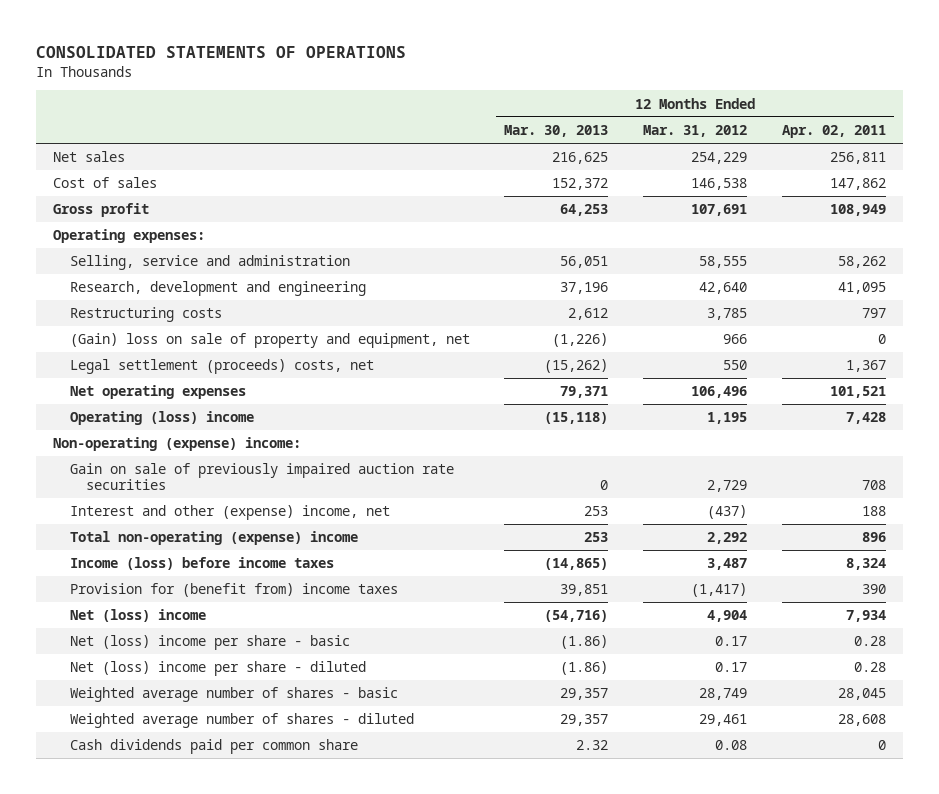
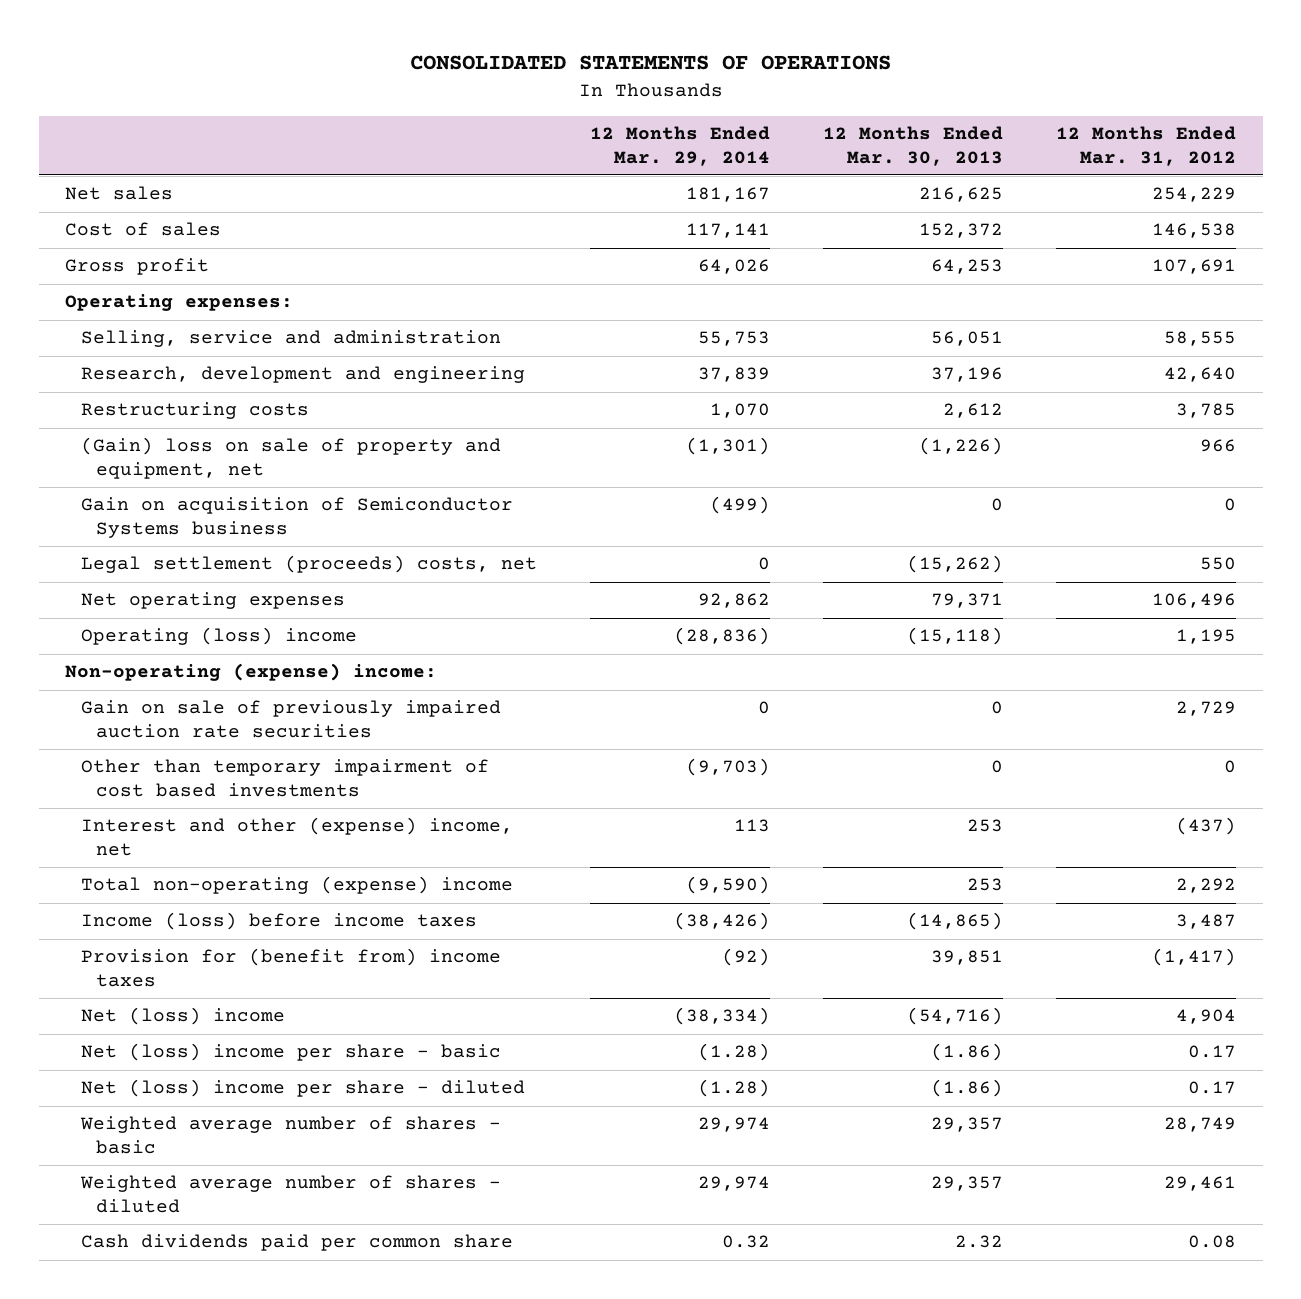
- | 12 Months Ended Mar. 30, 2013 | 12 Months Ended Mar. 31, 2012 | 12 Months Ended Apr. 02, 2011
+ | 12 Months Ended Mar. 29, 2014 | 12 Months Ended Mar. 30, 2013 | 12 Months Ended Mar. 31, 2012
+ Gain on acquisition of Semiconductor Systems business | (499) | 0 | 0
+ Other than temporary impairment of cost based investments | (9,703) | 0 | 0

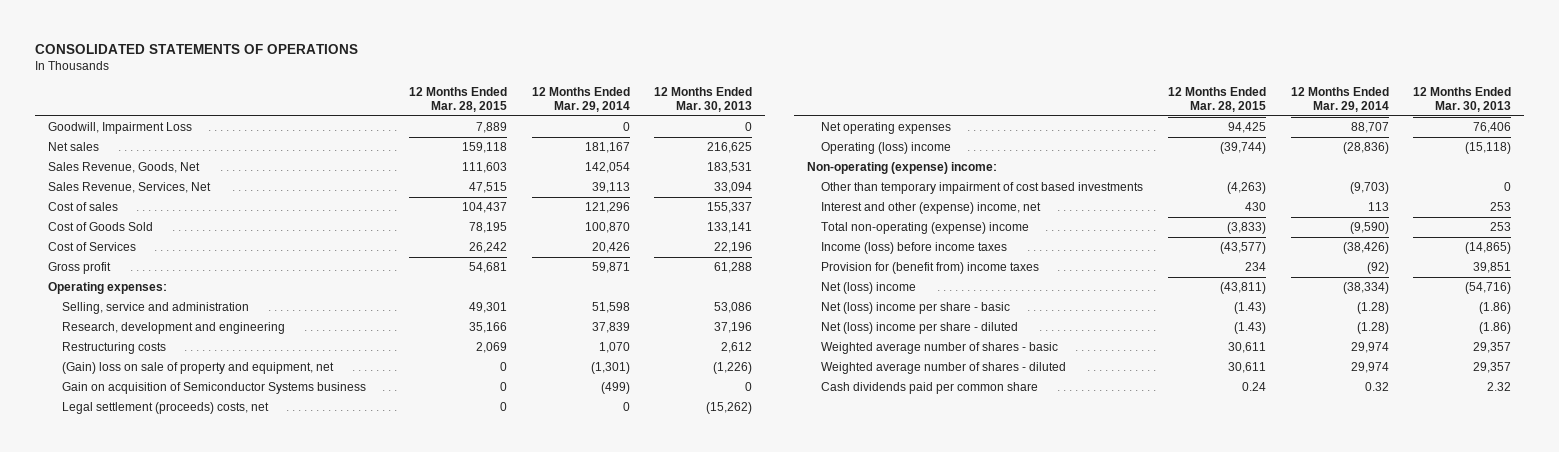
- | 12 Months Ended Mar. 29, 2014 | 12 Months Ended Mar. 30, 2013 | 12 Months Ended Mar. 31, 2012
+ | 12 Months Ended Mar. 28, 2015 | 12 Months Ended Mar. 29, 2014 | 12 Months Ended Mar. 30, 2013
+ Goodwill, Impairment Loss | 7,889 | 0 | 0
- Cost of sales | 117,141 | 152,372 | 146,538
- Gross profit | 64,026 | 64,253 | 107,691
+ Sales Revenue, Goods, Net | 111,603 | 142,054 | 183,531
+ Sales Revenue, Services, Net | 47,515 | 39,113 | 33,094
+ Cost of sales | 104,437 | 121,296 | 155,337
+ Cost of Goods Sold | 78,195 | 100,870 | 133,141
+ Cost of Services | 26,242 | 20,426 | 22,196
+ Gross profit | 54,681 | 59,871 | 61,288
- Selling, service and administration | 55,753 | 56,051 | 58,555
+ Selling, service and administration | 49,301 | 51,598 | 53,086
- Net operating expenses | 92,862 | 79,371 | 106,496
+ Net operating expenses | 94,425 | 88,707 | 76,406
- Gain on sale of previously impaired auction rate securities | 0 | 0 | 2,729

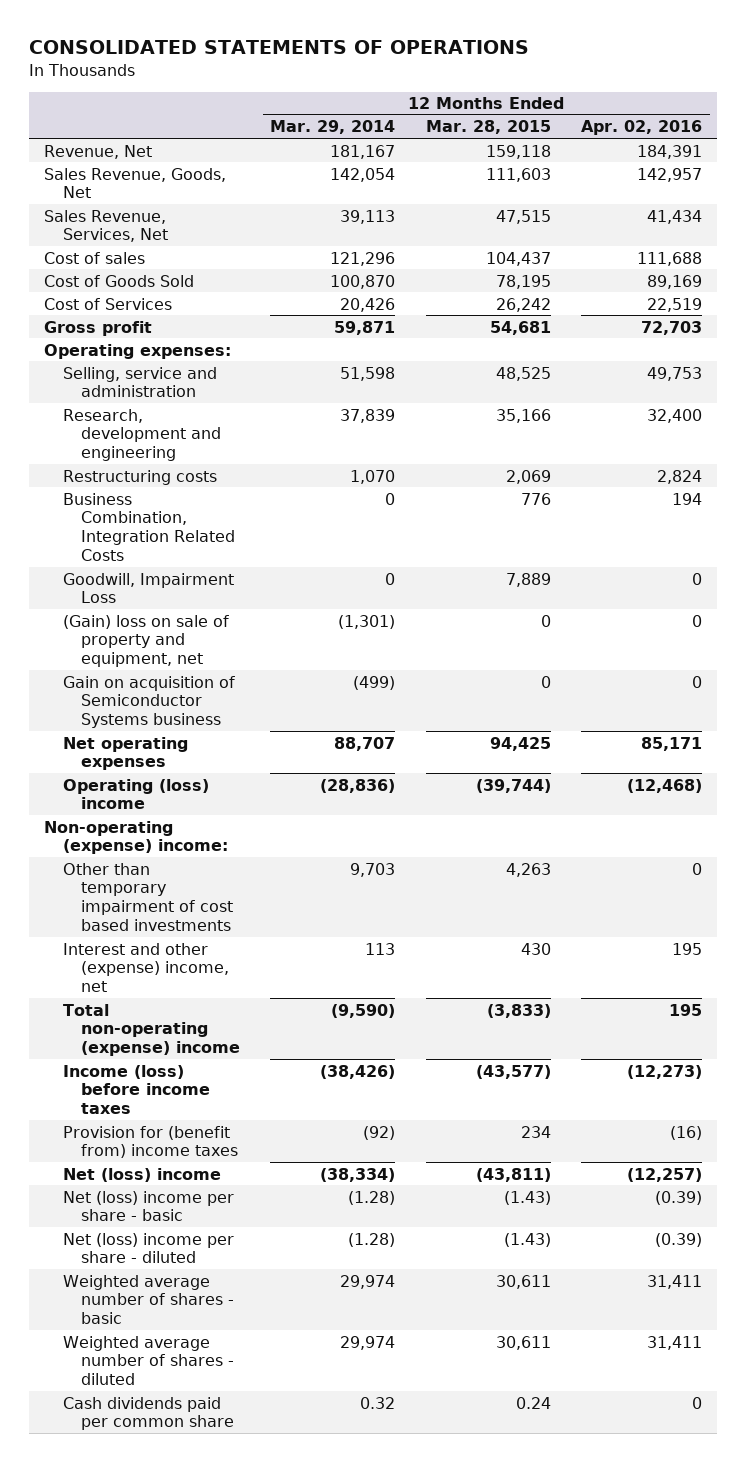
- | 12 Months Ended Mar. 28, 2015 | 12 Months Ended Mar. 29, 2014 | 12 Months Ended Mar. 30, 2013
+ | 12 Months Ended Mar. 29, 2014 | 12 Months Ended Mar. 28, 2015 | 12 Months Ended Apr. 02, 2016
- Net sales | 159,118 | 181,167 | 216,625
+ Revenue, Net | 181,167 | 159,118 | 184,391
- Selling, service and administration | 49,301 | 51,598 | 53,086
+ Selling, service and administration | 51,598 | 48,525 | 49,753
+ Business Combination, Integration Related Costs | 0 | 776 | 194
moved down: Goodwill, Impairment Loss | 0 | 7,889 | 0
- Legal settlement (proceeds) costs, net | 0 | 0 | (15,262)
- Other than temporary impairment of cost based investments | (4,263) | (9,703) | 0
+ Other than temporary impairment of cost based investments | 9,703 | 4,263 | 0

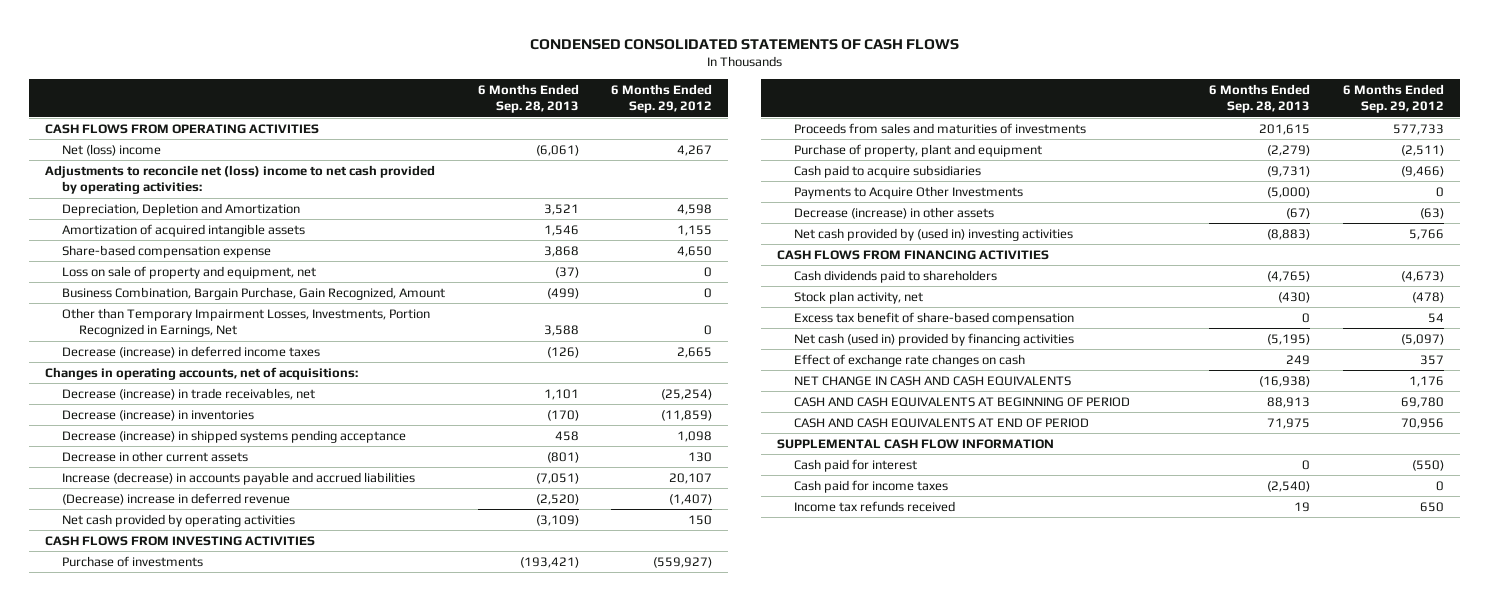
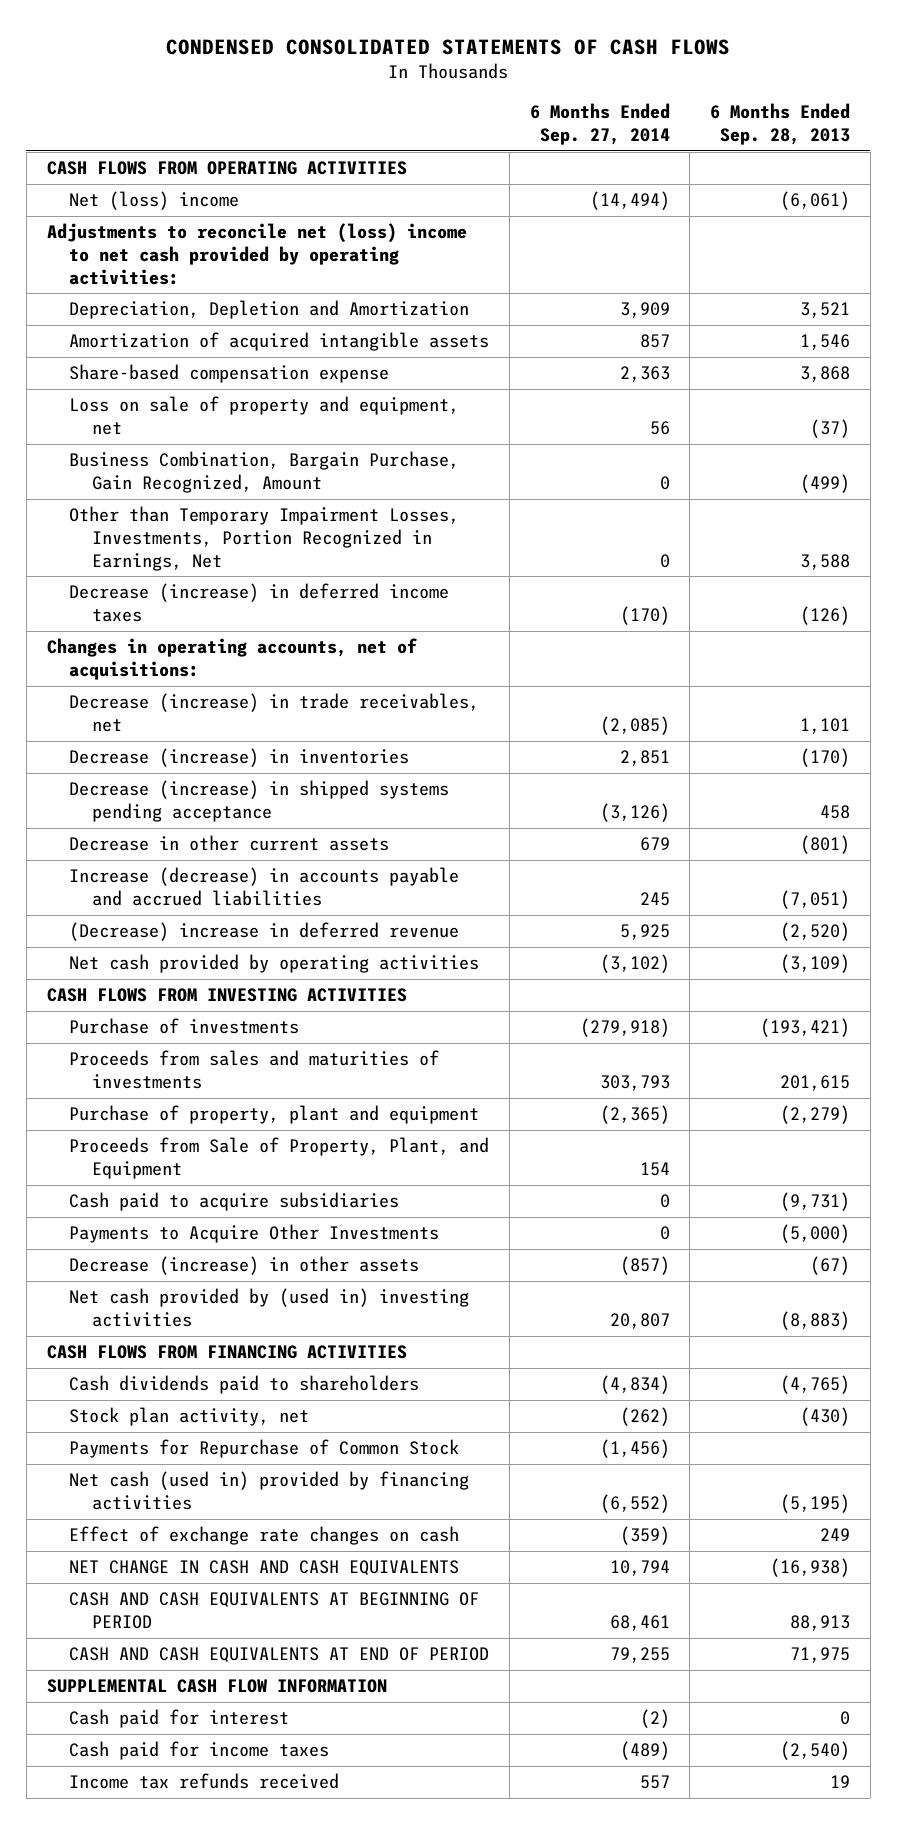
- | 6 Months Ended Sep. 28, 2013 | 6 Months Ended Sep. 29, 2012
+ | 6 Months Ended Sep. 27, 2014 | 6 Months Ended Sep. 28, 2013
+ Proceeds from Sale of Property, Plant, and Equipment | 154 |
- Excess tax benefit of share-based compensation | 0 | 54
+ Payments for Repurchase of Common Stock | (1,456) |

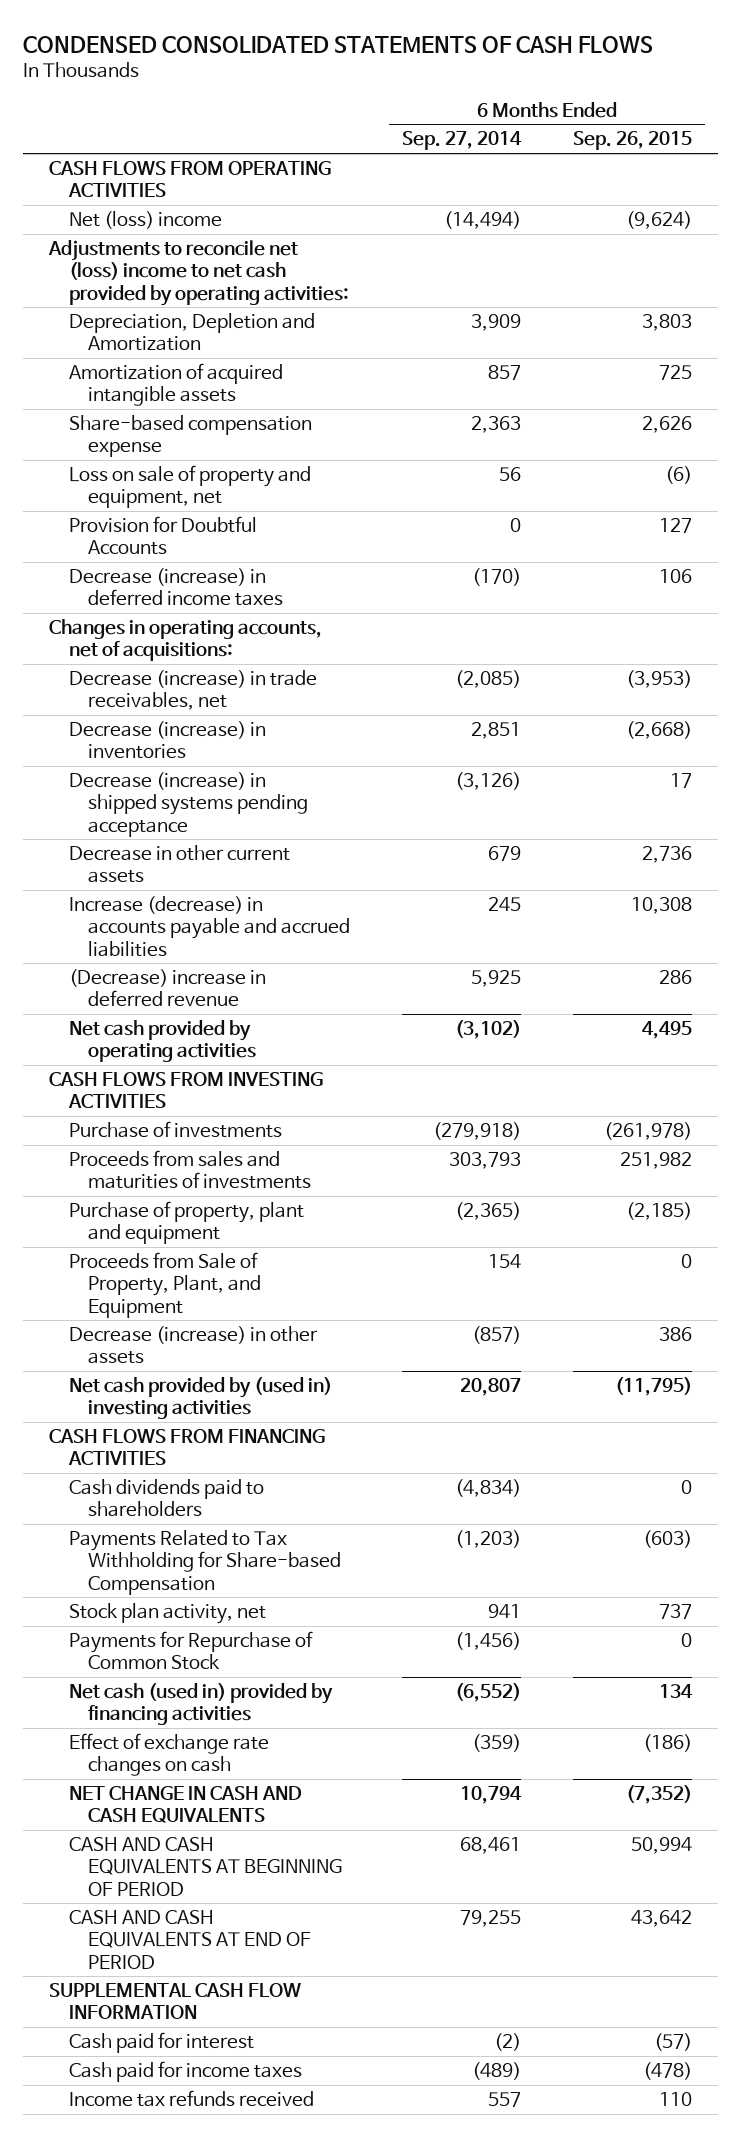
- | 6 Months Ended Sep. 27, 2014 | 6 Months Ended Sep. 28, 2013
+ | 6 Months Ended Sep. 27, 2014 | 6 Months Ended Sep. 26, 2015
- Business Combination, Bargain Purchase, Gain Recognized, Amount | 0 | (499)
- Other than Temporary Impairment Losses, Investments, Portion Recognized in Earnings, Net | 0 | 3,588
+ Provision for Doubtful Accounts | 0 | 127
- Cash paid to acquire subsidiaries | 0 | (9,731)
- Payments to Acquire Other Investments | 0 | (5,000)
- Stock plan activity, net | (262) | (430)
+ Payments Related to Tax Withholding for Share-based Compensation | (1,203) | (603)
+ Stock plan activity, net | 941 | 737

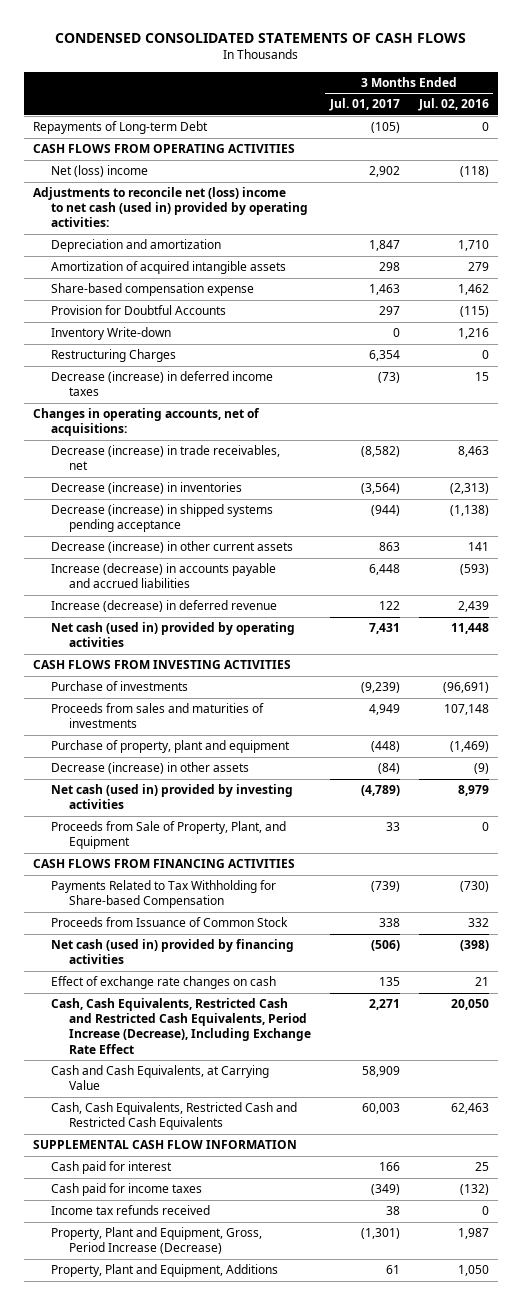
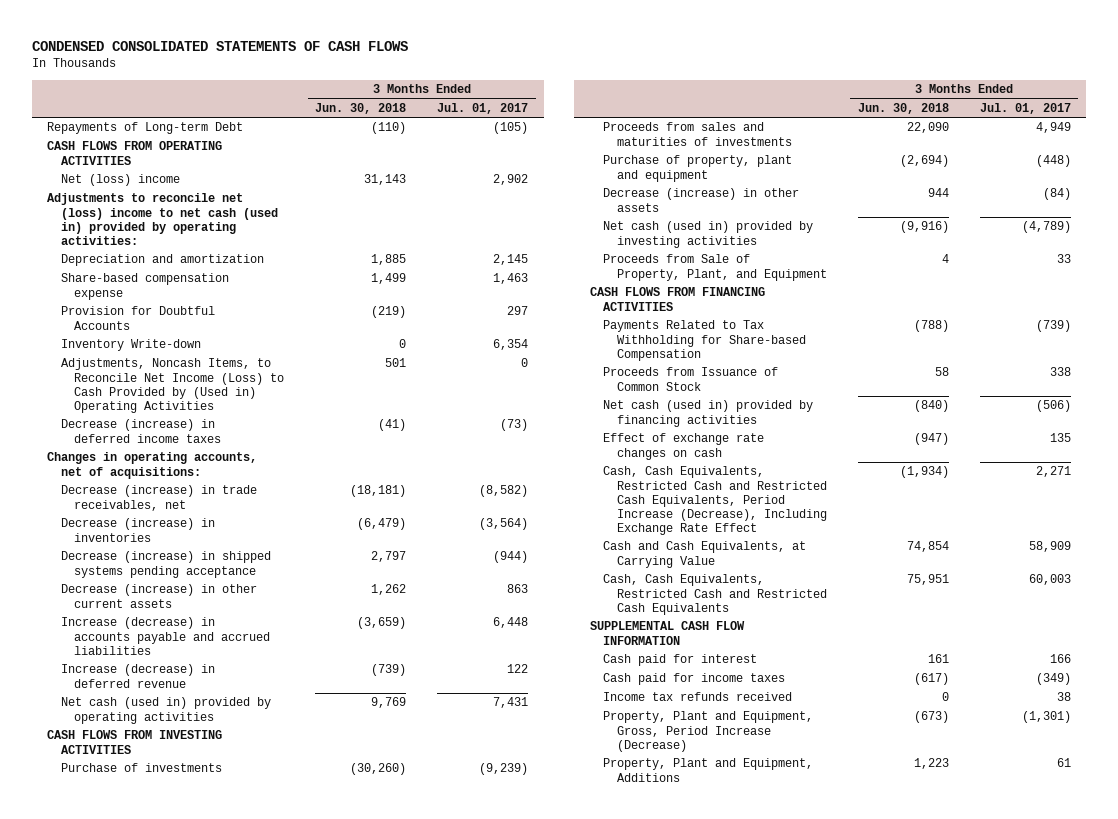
- | 3 Months Ended Jul. 01, 2017 | 3 Months Ended Jul. 02, 2016
+ | 3 Months Ended Jun. 30, 2018 | 3 Months Ended Jul. 01, 2017
- Depreciation and amortization | 1,847 | 1,710
- Amortization of acquired intangible assets | 298 | 279
+ Depreciation and amortization | 1,885 | 2,145
- Inventory Write-down | 0 | 1,216
- Restructuring Charges | 6,354 | 0
+ Inventory Write-down | 0 | 6,354
+ Adjustments, Noncash Items, to Reconcile Net Income (Loss) to Cash Provided by (Used in) Operating Activities | 501 | 0

